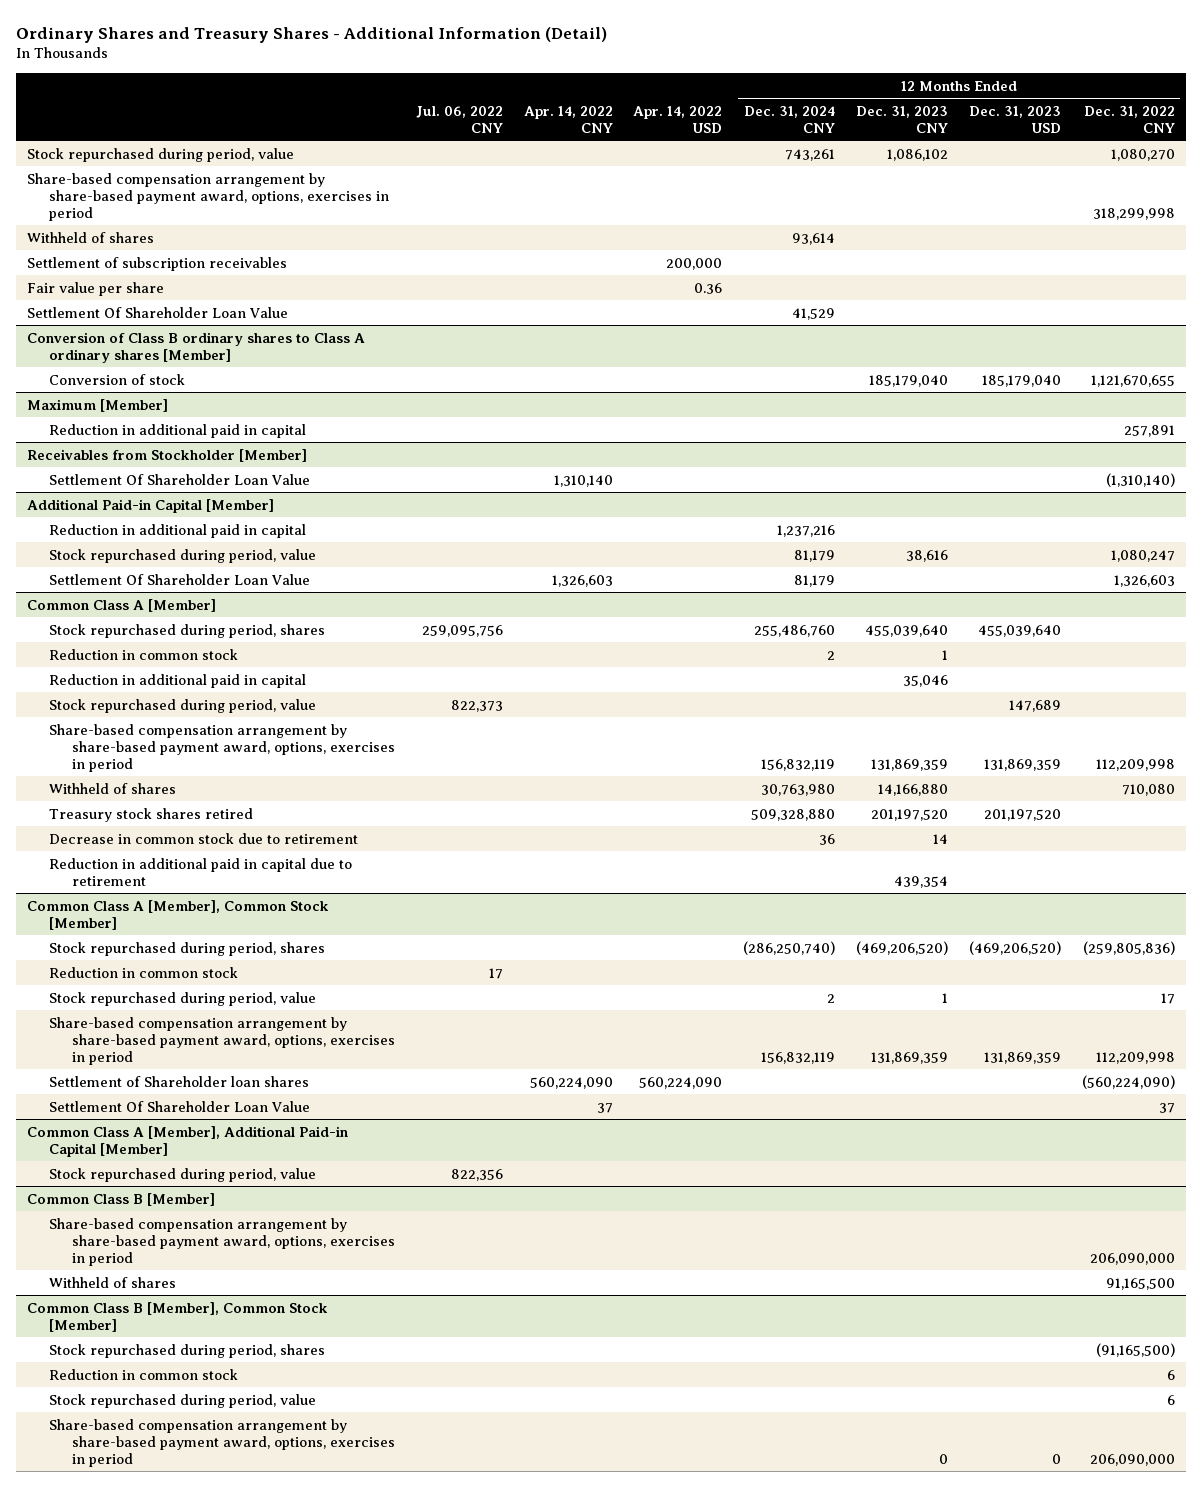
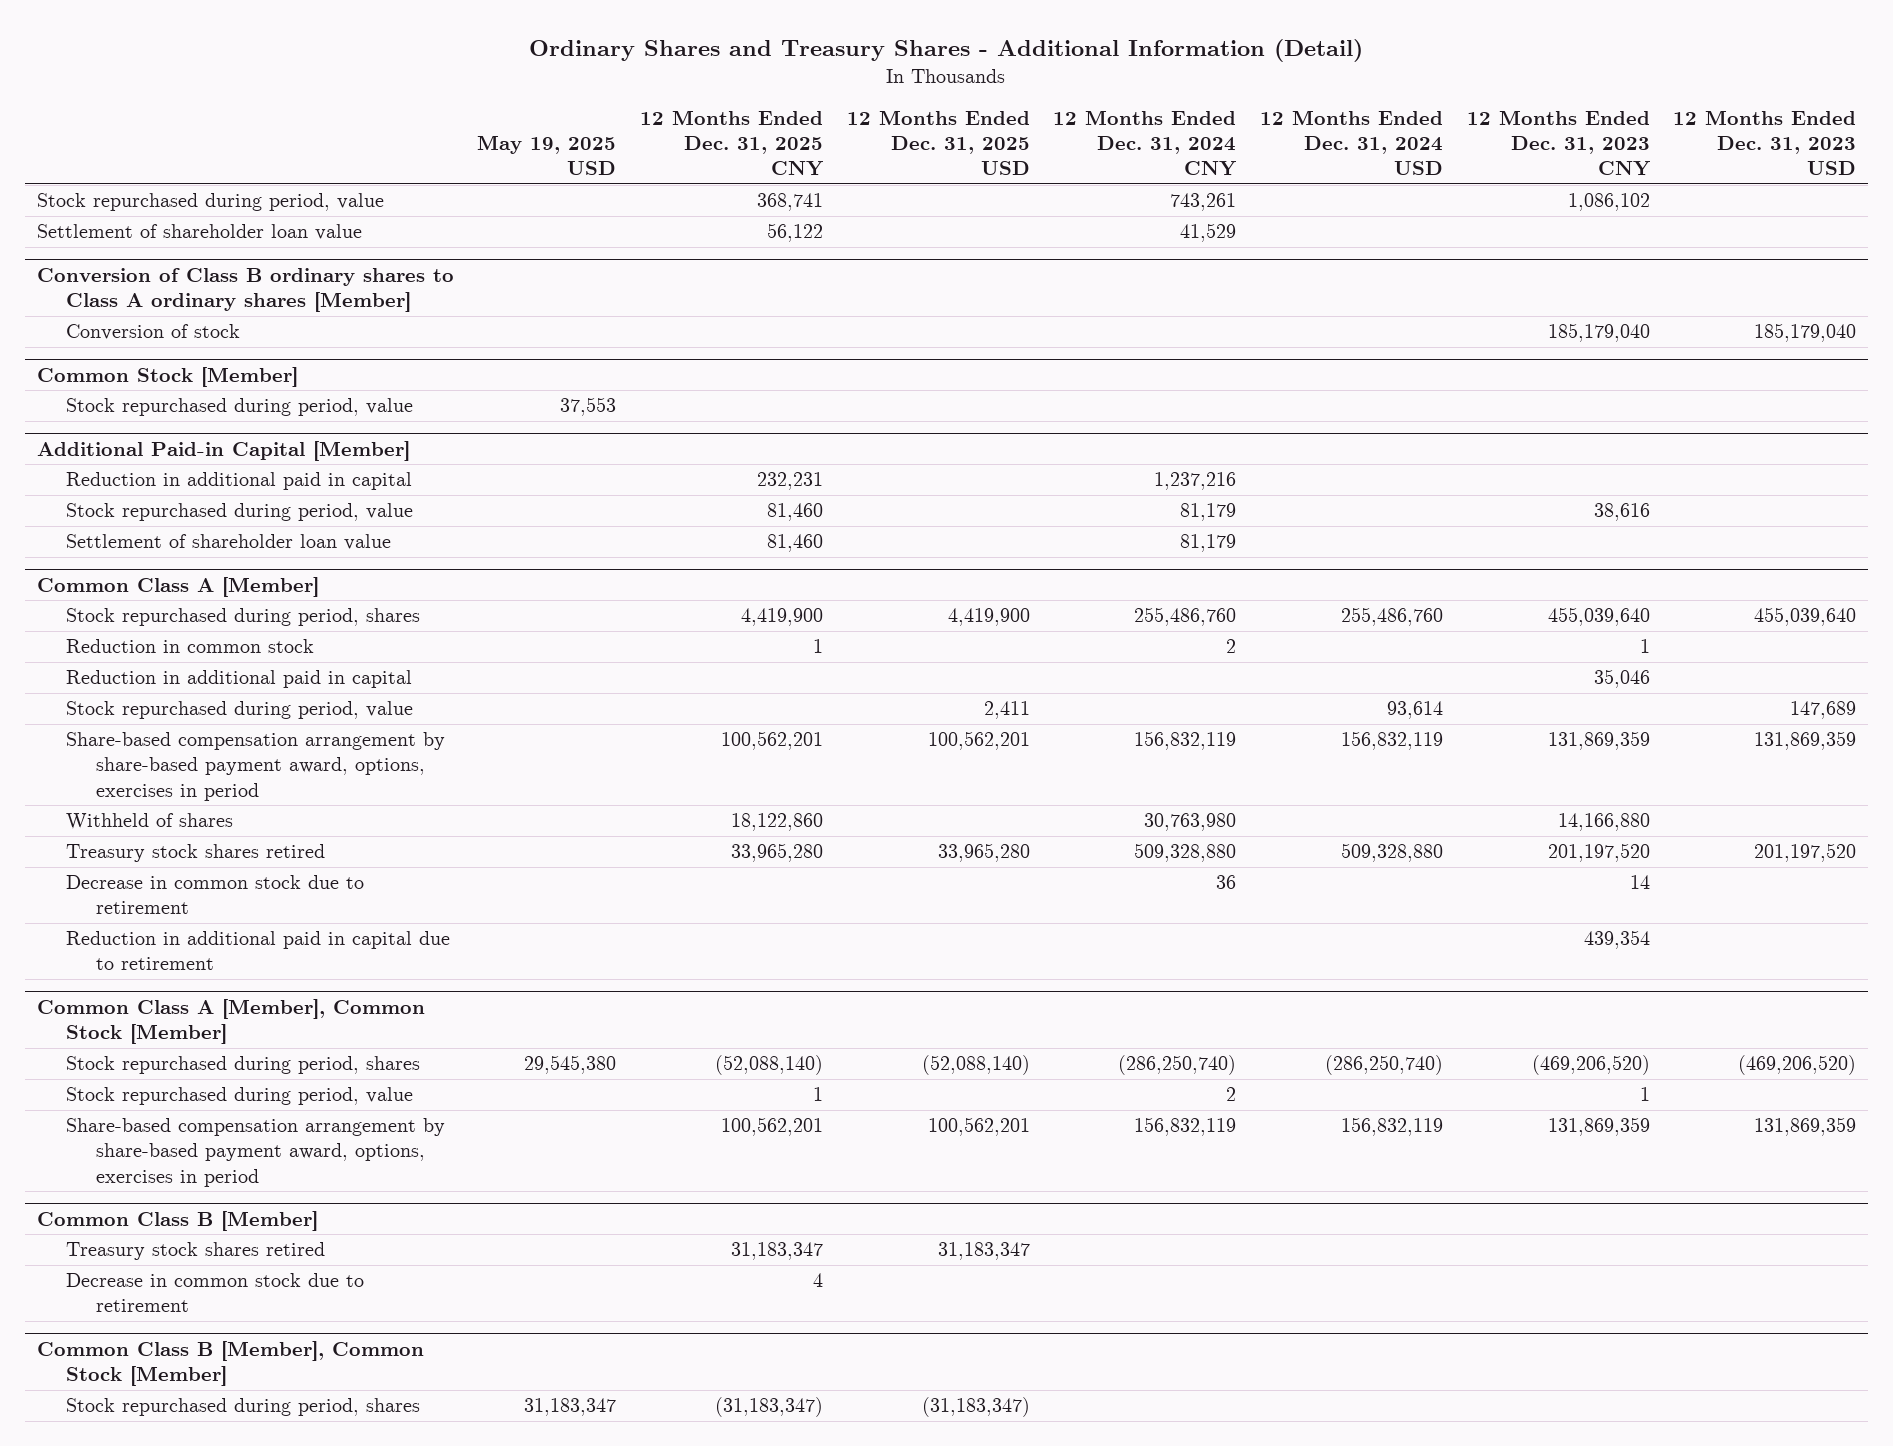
- | Jul. 06, 2022 CNY | Apr. 14, 2022 CNY | Apr. 14, 2022 USD | 12 Months Ended Dec. 31, 2024 CNY | 12 Months Ended Dec. 31, 2023 CNY | 12 Months Ended Dec. 31, 2023 USD | 12 Months Ended Dec. 31, 2022 CNY
+ | May 19, 2025 USD | 12 Months Ended Dec. 31, 2025 CNY | 12 Months Ended Dec. 31, 2025 USD | 12 Months Ended Dec. 31, 2024 CNY | 12 Months Ended Dec. 31, 2024 USD | 12 Months Ended Dec. 31, 2023 CNY | 12 Months Ended Dec. 31, 2023 USD
- Share-based compensation arrangement by share-based payment award, options, exercises in period | | | | | | | 318,299,998
- Withheld of shares | | | | 93,614 | | |
- Settlement of subscription receivables | | | 200,000 | | | |
- Fair value per share | | | 0.36 | | | |
- Settlement Of Shareholder Loan Value | | | | 41,529 | | |
+ Settlement of shareholder loan value | | 56,122 | | 41,529 | | |
- Maximum [Member]
- Reduction in additional paid in capital | | | | | | | 257,891
- Receivables from Stockholder [Member]
- Settlement Of Shareholder Loan Value | | 1,310,140 | | | | | (1,310,140)
+ Common Stock [Member]
+ Stock repurchased during period, value | 37,553 | | | | | |
@ Additional Paid-in Capital [Member]
- Settlement Of Shareholder Loan Value | | 1,326,603 | | 81,179 | | | 1,326,603
+ Settlement of shareholder loan value | | 81,460 | | 81,179 | | |
@ Common Class A [Member], Common Stock [Member]
- Reduction in common stock | 17 | | | | | |
- Settlement of Shareholder loan shares | | 560,224,090 | 560,224,090 | | | | (560,224,090)
- Settlement Of Shareholder Loan Value | | 37 | | | | | 37
- Common Class A [Member], Additional Paid-in Capital [Member]
- Stock repurchased during period, value | 822,356 | | | | | |
@ Common Class B [Member]
- Share-based compensation arrangement by share-based payment award, options, exercises in period | | | | | | | 206,090,000
- Withheld of shares | | | | | | | 91,165,500
+ Treasury stock shares retired | | 31,183,347 | 31,183,347 | | | |
+ Decrease in common stock due to retirement | | 4 | | | | |
@ Common Class B [Member], Common Stock [Member]
- Reduction in common stock | | | | | | | 6
- Stock repurchased during period, value | | | | | | | 6
- Share-based compensation arrangement by share-based payment award, options, exercises in period | | | | | 0 | 0 | 206,090,000

